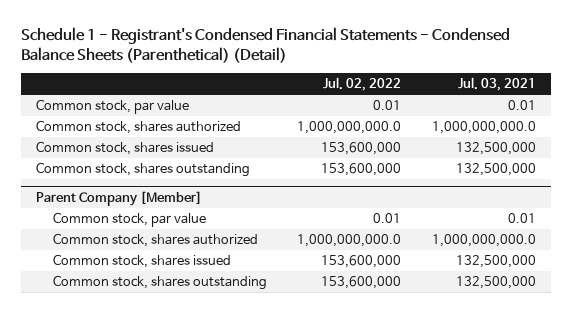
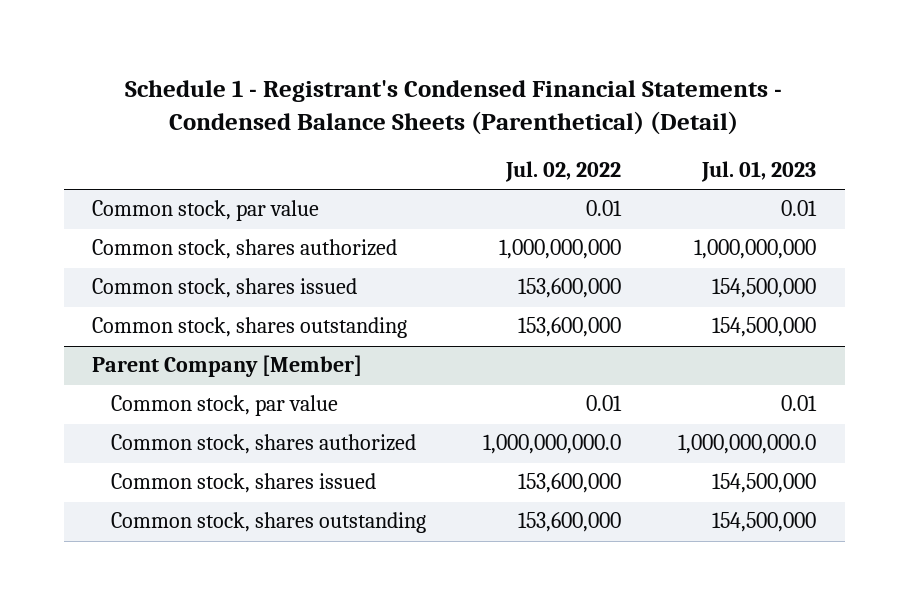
- | Jul. 02, 2022 | Jul. 03, 2021
+ | Jul. 02, 2022 | Jul. 01, 2023
- Common stock, shares authorized | 1,000,000,000.0 | 1,000,000,000.0
+ Common stock, shares authorized | 1,000,000,000 | 1,000,000,000

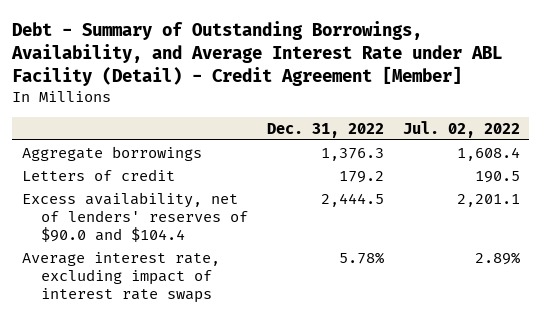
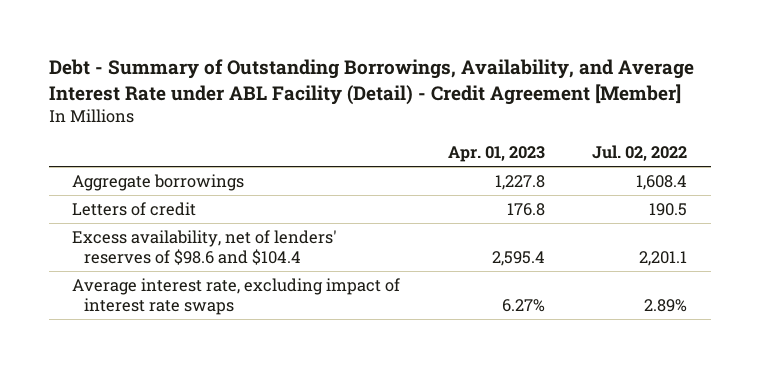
- | Dec. 31, 2022 | Jul. 02, 2022
+ | Apr. 01, 2023 | Jul. 02, 2022
- Excess availability, net of lenders' reserves of $90.0 and $104.4 | 2,444.5 | 2,201.1
+ Excess availability, net of lenders' reserves of $98.6 and $104.4 | 2,595.4 | 2,201.1

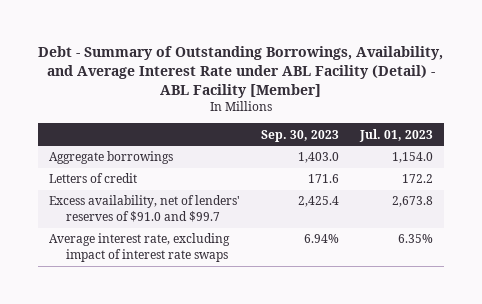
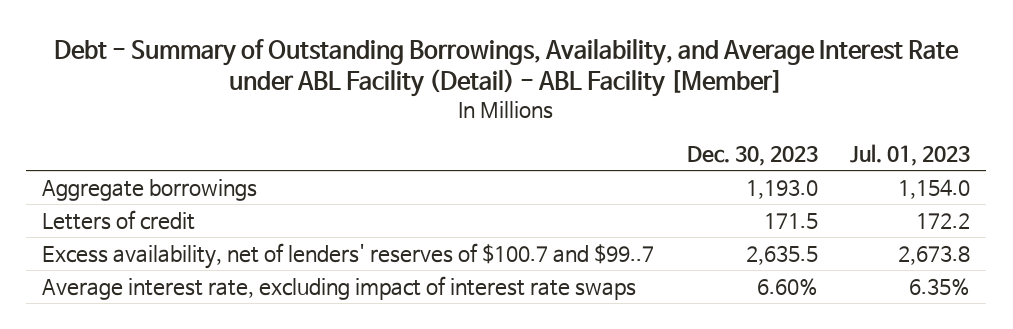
- | Sep. 30, 2023 | Jul. 01, 2023
+ | Dec. 30, 2023 | Jul. 01, 2023
- Excess availability, net of lenders' reserves of $91.0 and $99.7 | 2,425.4 | 2,673.8
+ Excess availability, net of lenders' reserves of $100.7 and $99..7 | 2,635.5 | 2,673.8

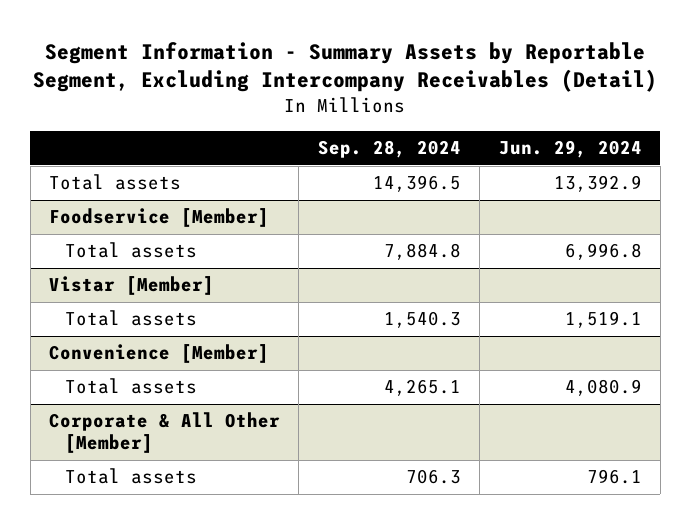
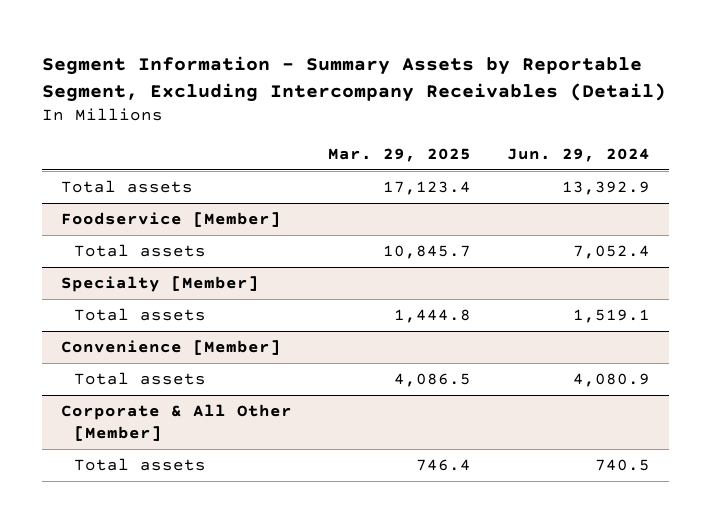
- | Sep. 28, 2024 | Jun. 29, 2024
+ | Mar. 29, 2025 | Jun. 29, 2024
@ Foodservice [Member]
- Total assets | 7,884.8 | 6,996.8
- Vistar [Member]
@ Foodservice [Member]
+ Total assets | 10,845.7 | 7,052.4
+ Specialty [Member]
@ Corporate & All Other [Member]
- Total assets | 706.3 | 796.1
+ Total assets | 746.4 | 740.5

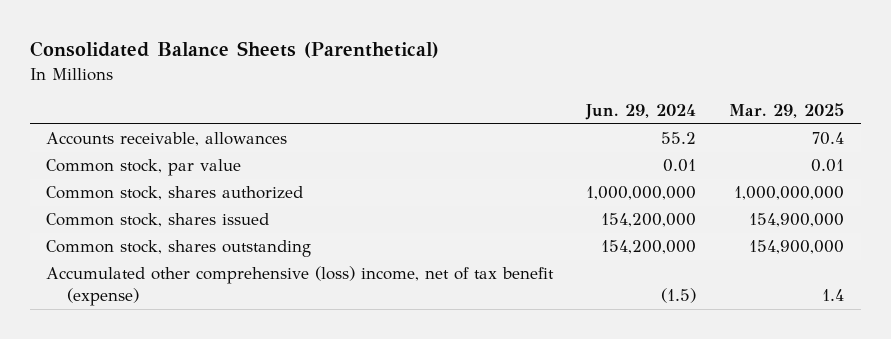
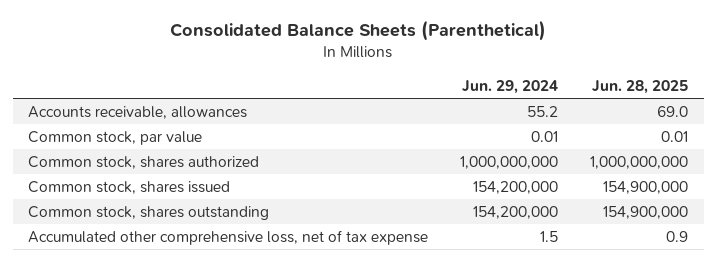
- | Jun. 29, 2024 | Mar. 29, 2025
+ | Jun. 29, 2024 | Jun. 28, 2025
- Accumulated other comprehensive (loss) income, net of tax benefit (expense) | (1.5) | 1.4
+ Accumulated other comprehensive loss, net of tax expense | 1.5 | 0.9

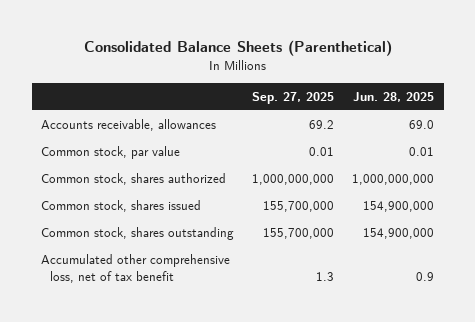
- | Jun. 29, 2024 | Jun. 28, 2025
+ | Sep. 27, 2025 | Jun. 28, 2025
- Accumulated other comprehensive loss, net of tax expense | 1.5 | 0.9
+ Accumulated other comprehensive loss, net of tax benefit | 1.3 | 0.9

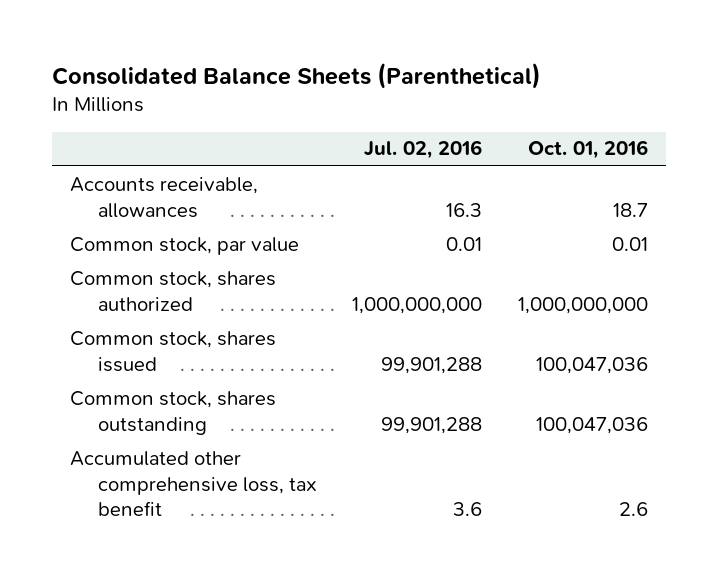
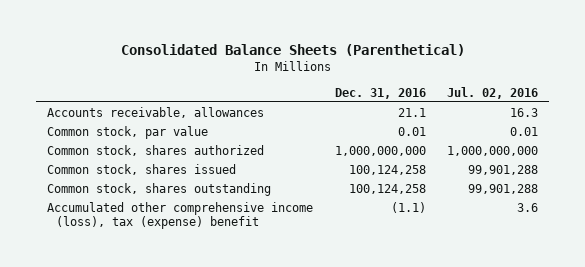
- | Jul. 02, 2016 | Oct. 01, 2016
+ | Dec. 31, 2016 | Jul. 02, 2016
- Accumulated other comprehensive loss, tax benefit | 3.6 | 2.6
+ Accumulated other comprehensive income (loss), tax (expense) benefit | (1.1) | 3.6

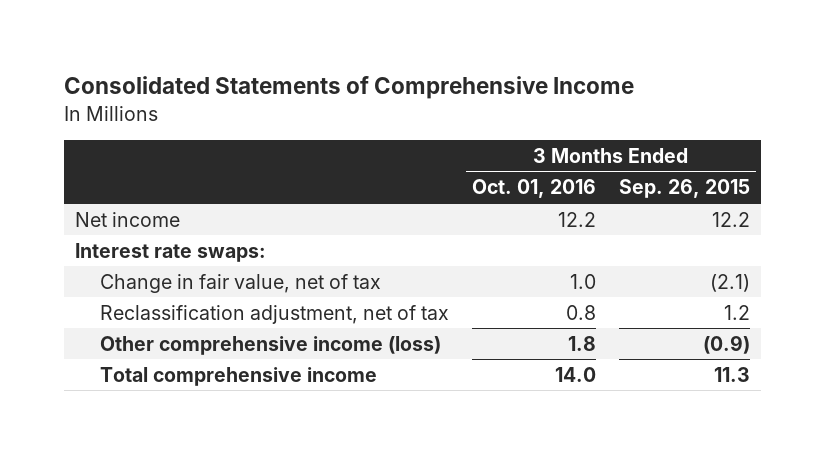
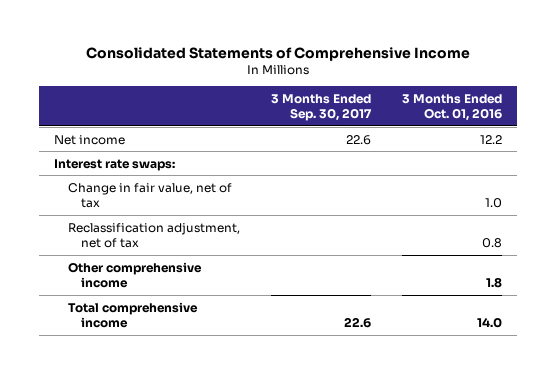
- | 3 Months Ended Oct. 01, 2016 | 3 Months Ended Sep. 26, 2015
+ | 3 Months Ended Sep. 30, 2017 | 3 Months Ended Oct. 01, 2016
- Other comprehensive income (loss) | 1.8 | (0.9)
+ Other comprehensive income | | 1.8

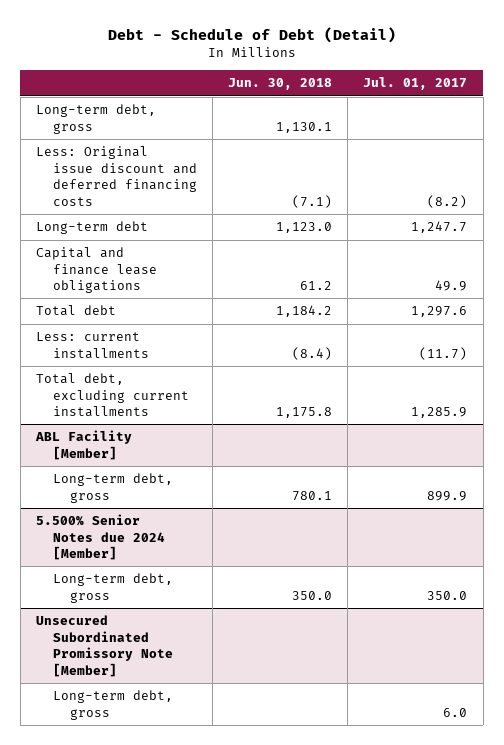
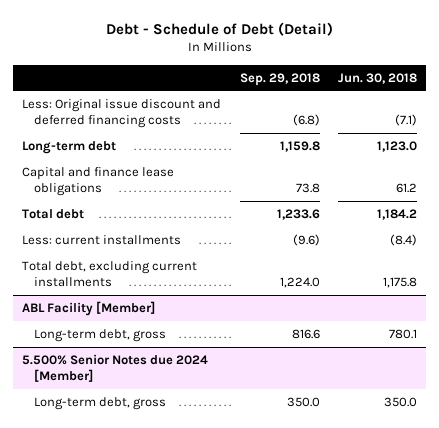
- | Jun. 30, 2018 | Jul. 01, 2017
+ | Sep. 29, 2018 | Jun. 30, 2018
- Long-term debt, gross | 1,130.1 |
- Unsecured Subordinated Promissory Note [Member]
- Long-term debt, gross | | 6.0

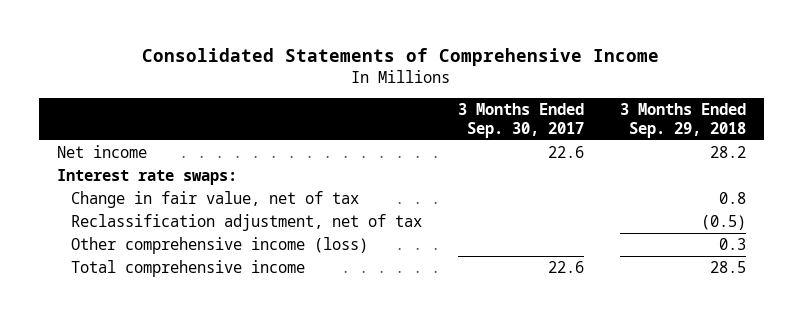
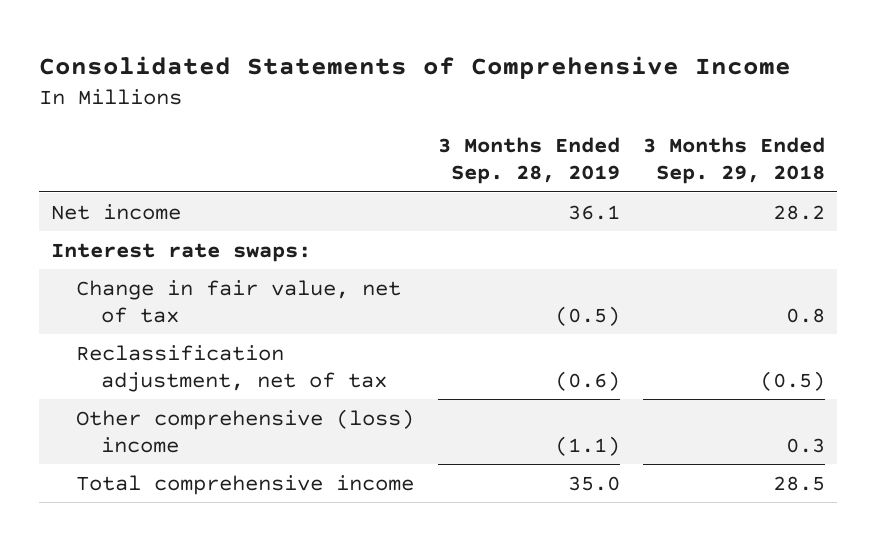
- | 3 Months Ended Sep. 30, 2017 | 3 Months Ended Sep. 29, 2018
+ | 3 Months Ended Sep. 28, 2019 | 3 Months Ended Sep. 29, 2018
- Other comprehensive income (loss) | | 0.3
+ Other comprehensive (loss) income | (1.1) | 0.3

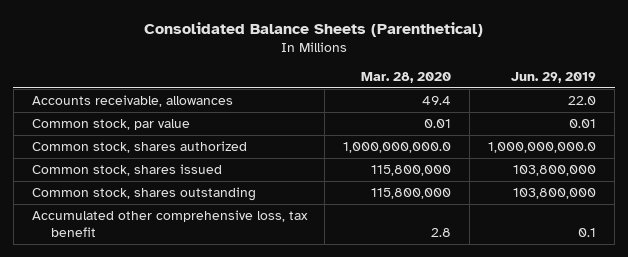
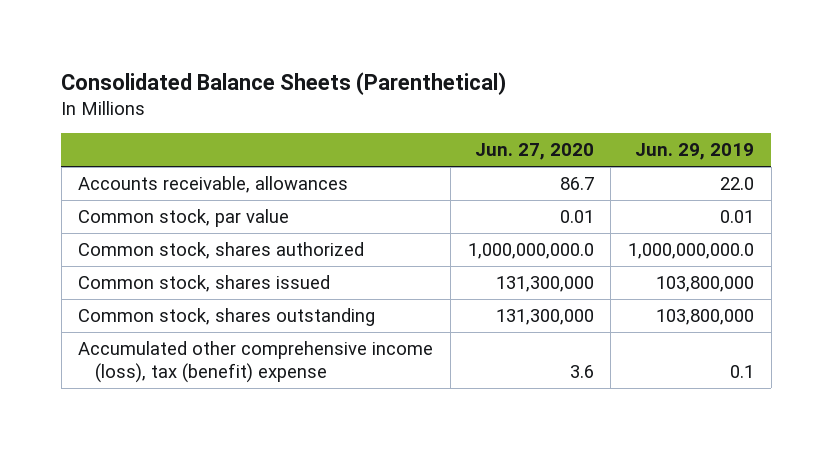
- | Mar. 28, 2020 | Jun. 29, 2019
+ | Jun. 27, 2020 | Jun. 29, 2019
- Accumulated other comprehensive loss, tax benefit | 2.8 | 0.1
+ Accumulated other comprehensive income (loss), tax (benefit) expense | 3.6 | 0.1

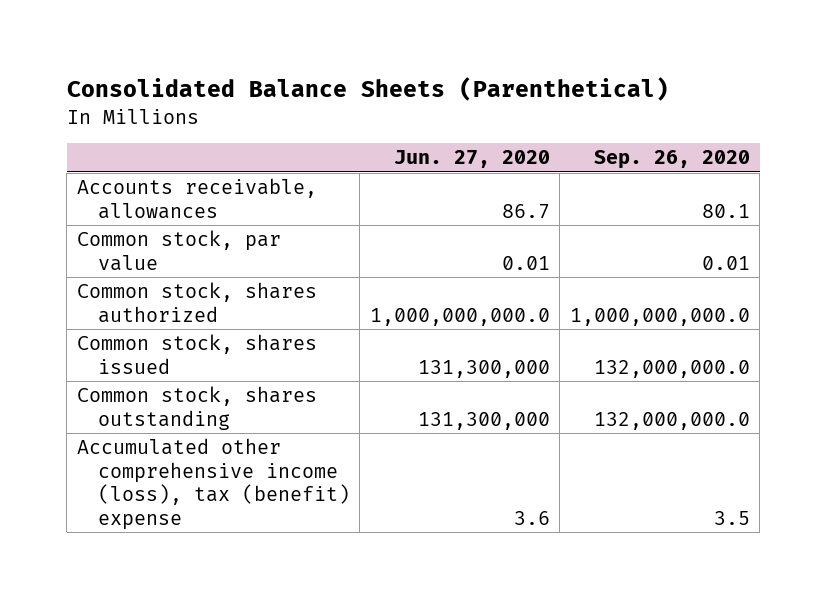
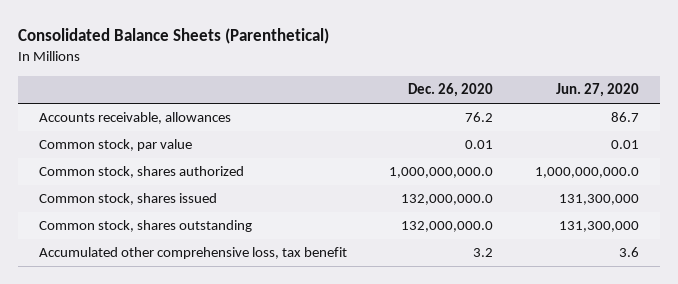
- | Jun. 27, 2020 | Sep. 26, 2020
+ | Dec. 26, 2020 | Jun. 27, 2020
- Accumulated other comprehensive income (loss), tax (benefit) expense | 3.6 | 3.5
+ Accumulated other comprehensive loss, tax benefit | 3.2 | 3.6

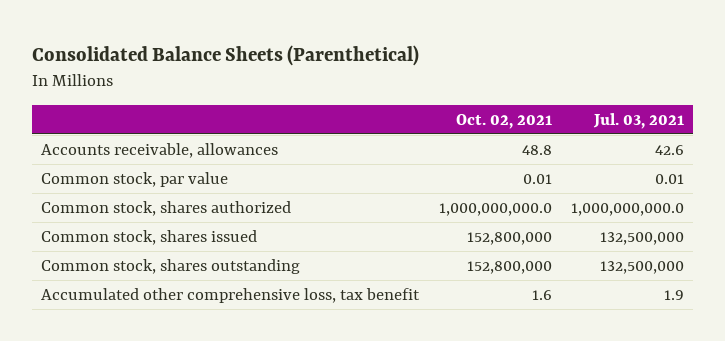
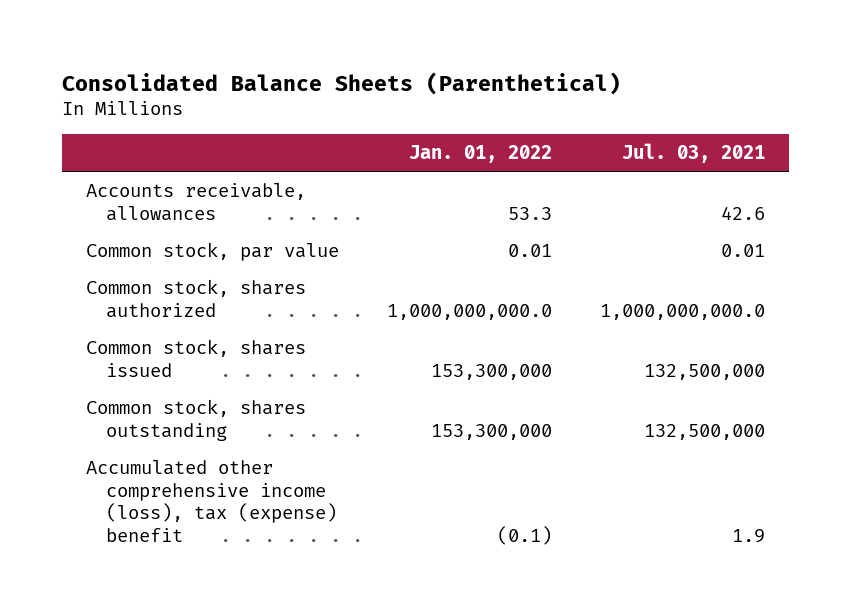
- | Oct. 02, 2021 | Jul. 03, 2021
+ | Jan. 01, 2022 | Jul. 03, 2021
- Accumulated other comprehensive loss, tax benefit | 1.6 | 1.9
+ Accumulated other comprehensive income (loss), tax (expense) benefit | (0.1) | 1.9

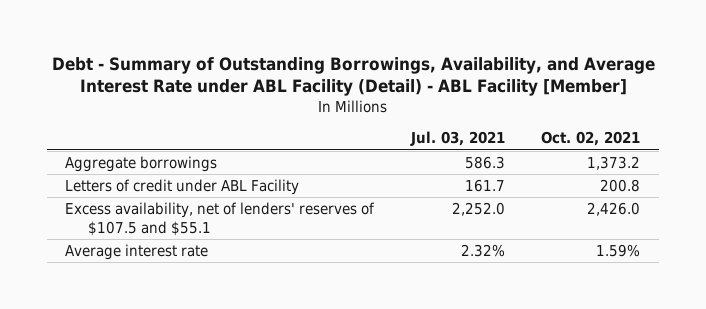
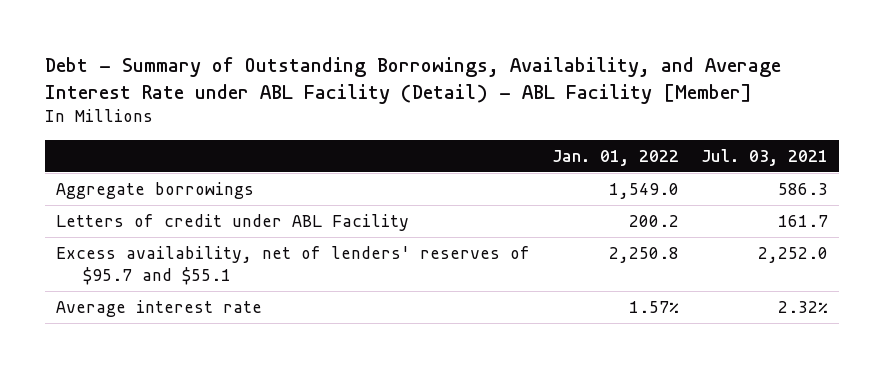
- | Jul. 03, 2021 | Oct. 02, 2021
+ | Jan. 01, 2022 | Jul. 03, 2021
- Excess availability, net of lenders' reserves of $107.5 and $55.1 | 2,252.0 | 2,426.0
+ Excess availability, net of lenders' reserves of $95.7 and $55.1 | 2,250.8 | 2,252.0

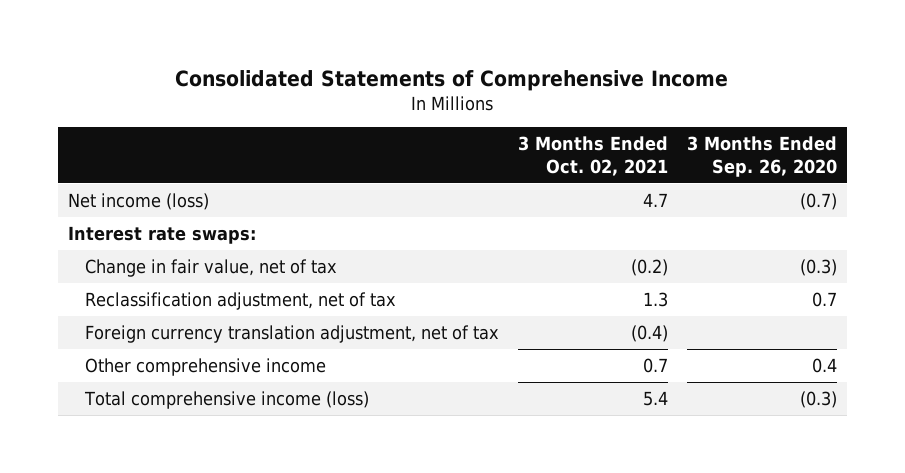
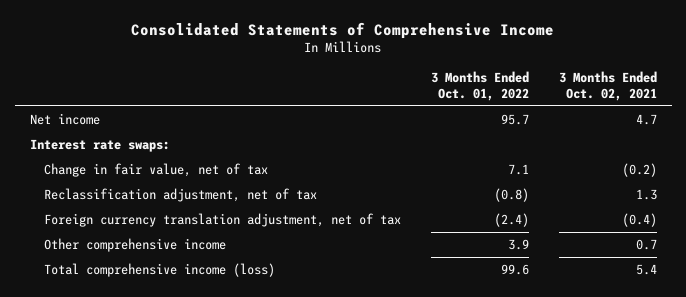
- | 3 Months Ended Oct. 02, 2021 | 3 Months Ended Sep. 26, 2020
+ | 3 Months Ended Oct. 01, 2022 | 3 Months Ended Oct. 02, 2021
- Net income (loss) | 4.7 | (0.7)
+ Net income | 95.7 | 4.7

